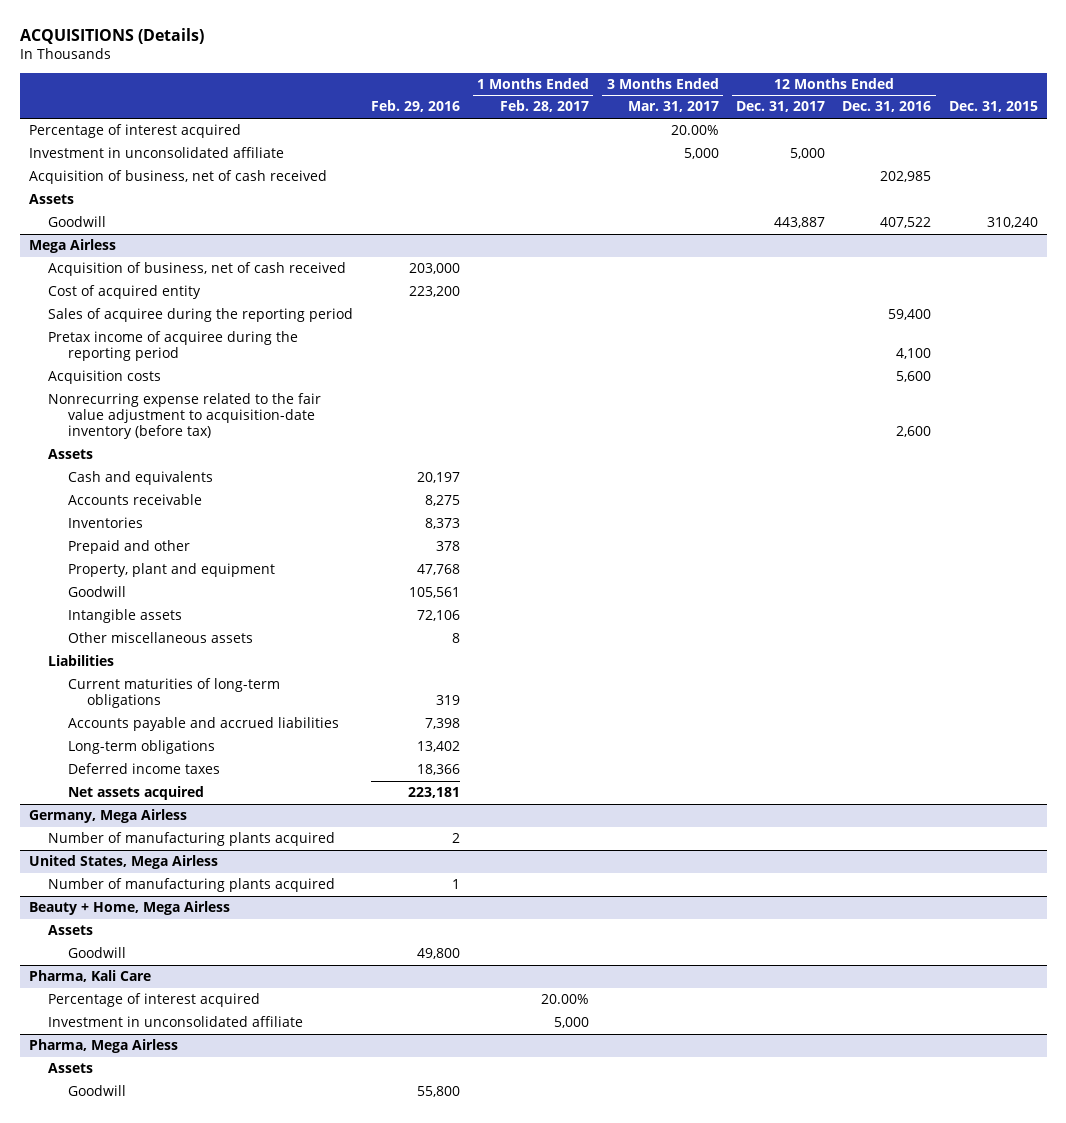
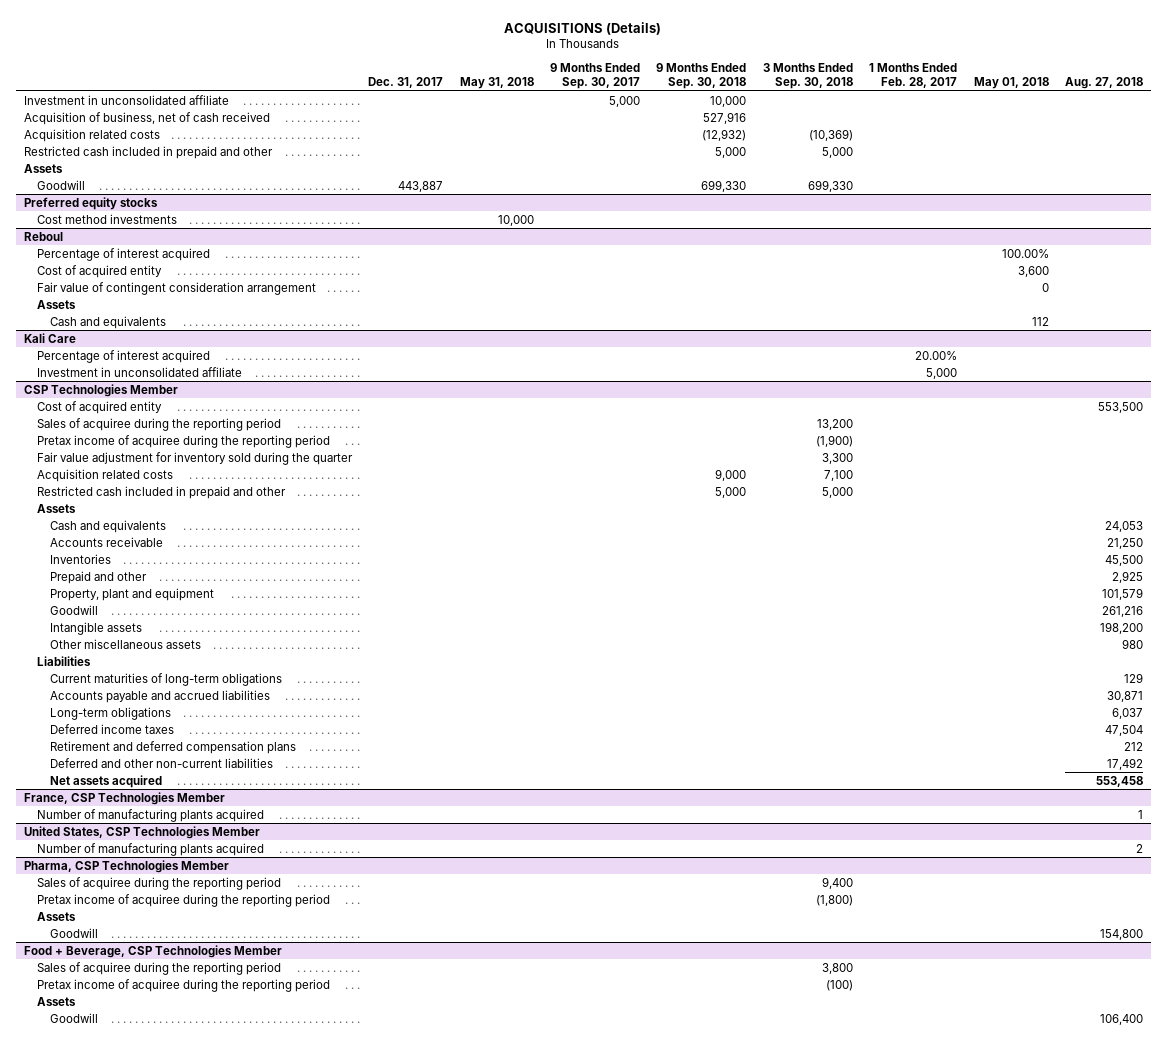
- | Feb. 29, 2016 | 1 Months Ended Feb. 28, 2017 | 3 Months Ended Mar. 31, 2017 | 12 Months Ended Dec. 31, 2017 | 12 Months Ended Dec. 31, 2016 | Dec. 31, 2015
+ | Dec. 31, 2017 | May 31, 2018 | 9 Months Ended Sep. 30, 2017 | 9 Months Ended Sep. 30, 2018 | 3 Months Ended Sep. 30, 2018 | 1 Months Ended Feb. 28, 2017 | May 01, 2018 | Aug. 27, 2018
- Percentage of interest acquired | | | 20.00% | | |
+ Acquisition related costs | | | | (12,932) | (10,369) | | |
+ Restricted cash included in prepaid and other | | | | 5,000 | 5,000 | | |
- Mega Airless
- Acquisition of business, net of cash received | 203,000 | | | | |
- Cost of acquired entity | 223,200 | | | | |
- Sales of acquiree during the reporting period | | | | | 59,400 |
- Pretax income of acquiree during the reporting period | | | | | 4,100 |
- Acquisition costs | | | | | 5,600 |
- Nonrecurring expense related to the fair value adjustment to acquisition-date inventory (before tax) | | | | | 2,600 |
- Assets
- Cash and equivalents | 20,197 | | | | |
- Accounts receivable | 8,275 | | | | |
- Inventories | 8,373 | | | | |
- Prepaid and other | 378 | | | | |
- Property, plant and equipment | 47,768 | | | | |
- Goodwill | 105,561 | | | | |
- Intangible assets | 72,106 | | | | |
- Other miscellaneous assets | 8 | | | | |
- Liabilities
- Current maturities of long-term obligations | 319 | | | | |
- Accounts payable and accrued liabilities | 7,398 | | | | |
- Long-term obligations | 13,402 | | | | |
- Deferred income taxes | 18,366 | | | | |
- Net assets acquired | 223,181 | | | | |
- Germany, Mega Airless
- Number of manufacturing plants acquired | 2 | | | | |
- United States, Mega Airless
- Number of manufacturing plants acquired | 1 | | | | |
- Beauty + Home, Mega Airless
- Assets
- Goodwill | 49,800 | | | | |
- Pharma, Kali Care
+ Preferred equity stocks
+ Cost method investments | | 10,000 | | | | | |
+ Reboul
+ Percentage of interest acquired | | | | | | | 100.00% |
+ Cost of acquired entity | | | | | | | 3,600 |
+ Fair value of contingent consideration arrangement | | | | | | | 0 |
+ Assets
+ Cash and equivalents | | | | | | | 112 |
+ Kali Care
- Pharma, Mega Airless
- Assets
- Goodwill | 55,800 | | | | |
+ CSP Technologies Member
+ Cost of acquired entity | | | | | | | | 553,500
+ Sales of acquiree during the reporting period | | | | | 13,200 | | |
+ Pretax income of acquiree during the reporting period | | | | | (1,900) | | |
+ Fair value adjustment for inventory sold during the quarter | | | | | 3,300 | | |
+ Acquisition related costs | | | | 9,000 | 7,100 | | |
+ Restricted cash included in prepaid and other | | | | 5,000 | 5,000 | | |
+ Assets
+ Cash and equivalents | | | | | | | | 24,053
+ Accounts receivable | | | | | | | | 21,250
+ Inventories | | | | | | | | 45,500
+ Prepaid and other | | | | | | | | 2,925
+ Property, plant and equipment | | | | | | | | 101,579
+ Goodwill | | | | | | | | 261,216
+ Intangible assets | | | | | | | | 198,200
+ Other miscellaneous assets | | | | | | | | 980
+ Liabilities
+ Current maturities of long-term obligations | | | | | | | | 129
+ Accounts payable and accrued liabilities | | | | | | | | 30,871
+ Long-term obligations | | | | | | | | 6,037
+ Deferred income taxes | | | | | | | | 47,504
+ Retirement and deferred compensation plans | | | | | | | | 212
+ Deferred and other non-current liabilities | | | | | | | | 17,492
+ Net assets acquired | | | | | | | | 553,458
+ France, CSP Technologies Member
+ Number of manufacturing plants acquired | | | | | | | | 1
+ United States, CSP Technologies Member
+ Number of manufacturing plants acquired | | | | | | | | 2
+ Pharma, CSP Technologies Member
+ Sales of acquiree during the reporting period | | | | | 9,400 | | |
+ Pretax income of acquiree during the reporting period | | | | | (1,800) | | |
+ Assets
+ Goodwill | | | | | | | | 154,800
+ Food + Beverage, CSP Technologies Member
+ Sales of acquiree during the reporting period | | | | | 3,800 | | |
+ Pretax income of acquiree during the reporting period | | | | | (100) | | |
+ Assets
+ Goodwill | | | | | | | | 106,400

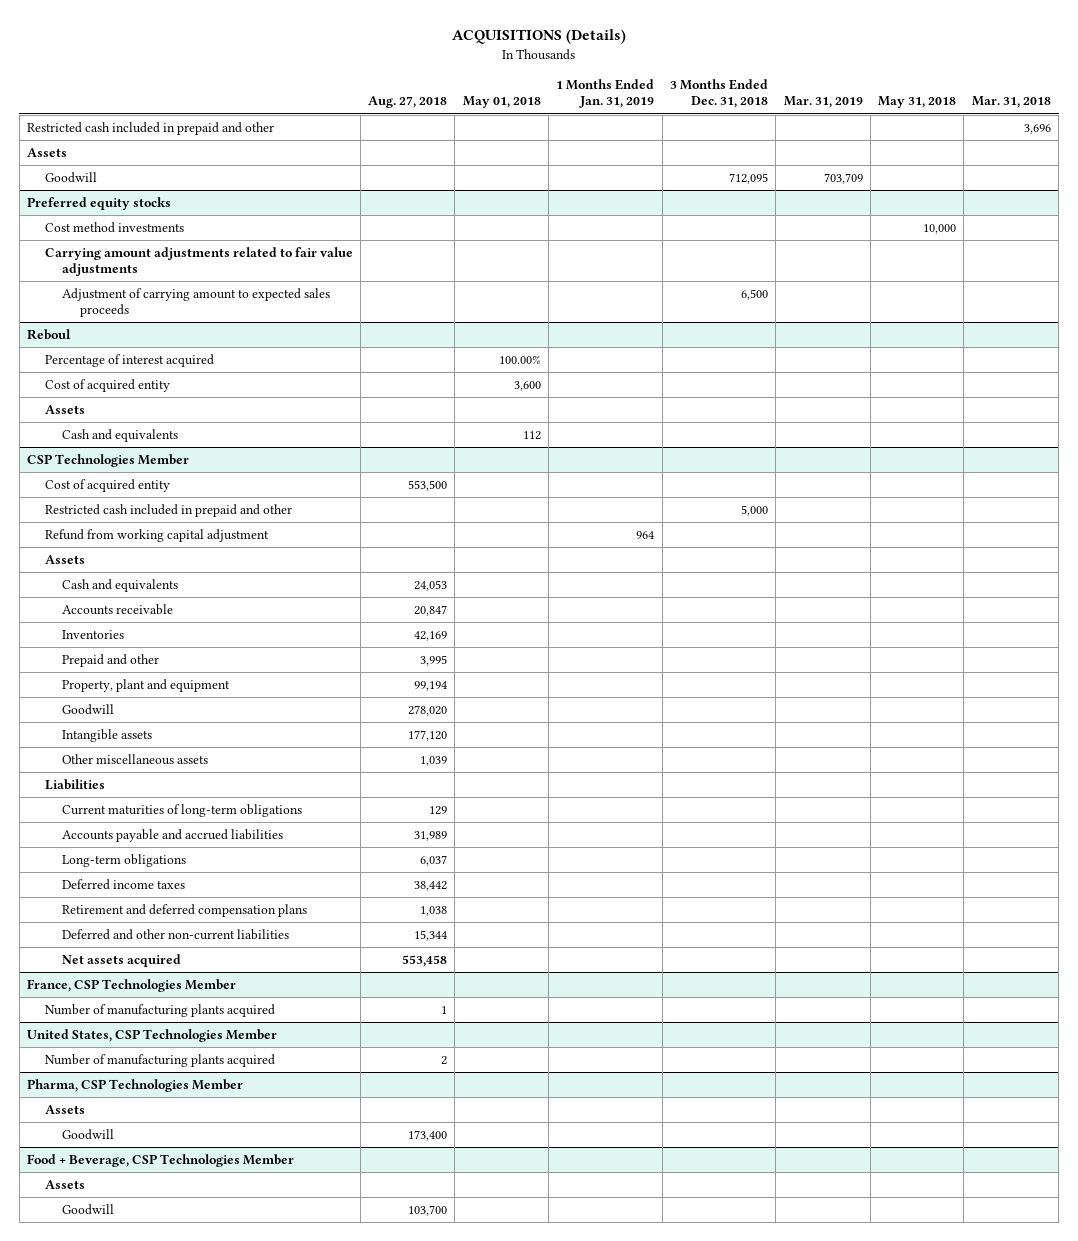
- | Dec. 31, 2017 | May 31, 2018 | 9 Months Ended Sep. 30, 2017 | 9 Months Ended Sep. 30, 2018 | 3 Months Ended Sep. 30, 2018 | 1 Months Ended Feb. 28, 2017 | May 01, 2018 | Aug. 27, 2018
+ | Aug. 27, 2018 | May 01, 2018 | 1 Months Ended Jan. 31, 2019 | 3 Months Ended Dec. 31, 2018 | Mar. 31, 2019 | May 31, 2018 | Mar. 31, 2018
- Investment in unconsolidated affiliate | | | 5,000 | 10,000 | | | |
- Acquisition of business, net of cash received | | | | 527,916 | | | |
- Acquisition related costs | | | | (12,932) | (10,369) | | |
@ Preferred equity stocks
+ Carrying amount adjustments related to fair value adjustments
+ Adjustment of carrying amount to expected sales proceeds | | | | 6,500 | | |
@ Reboul
- Fair value of contingent consideration arrangement | | | | | | | 0 |
- Kali Care
- Percentage of interest acquired | | | | | | 20.00% | |
- Investment in unconsolidated affiliate | | | | | | 5,000 | |
@ CSP Technologies Member
- Sales of acquiree during the reporting period | | | | | 13,200 | | |
- Pretax income of acquiree during the reporting period | | | | | (1,900) | | |
- Fair value adjustment for inventory sold during the quarter | | | | | 3,300 | | |
- Acquisition related costs | | | | 9,000 | 7,100 | | |
+ Refund from working capital adjustment | | | 964 | | | |
- Accounts receivable | | | | | | | | 21,250
- Inventories | | | | | | | | 45,500
- Prepaid and other | | | | | | | | 2,925
- Property, plant and equipment | | | | | | | | 101,579
- Goodwill | | | | | | | | 261,216
- Intangible assets | | | | | | | | 198,200
- Other miscellaneous assets | | | | | | | | 980
+ Accounts receivable | 20,847 | | | | | |
+ Inventories | 42,169 | | | | | |
+ Prepaid and other | 3,995 | | | | | |
+ Property, plant and equipment | 99,194 | | | | | |
+ Goodwill | 278,020 | | | | | |
+ Intangible assets | 177,120 | | | | | |
+ Other miscellaneous assets | 1,039 | | | | | |
- Accounts payable and accrued liabilities | | | | | | | | 30,871
+ Accounts payable and accrued liabilities | 31,989 | | | | | |
- Deferred income taxes | | | | | | | | 47,504
- Retirement and deferred compensation plans | | | | | | | | 212
- Deferred and other non-current liabilities | | | | | | | | 17,492
+ Deferred income taxes | 38,442 | | | | | |
+ Retirement and deferred compensation plans | 1,038 | | | | | |
+ Deferred and other non-current liabilities | 15,344 | | | | | |
@ Pharma, CSP Technologies Member
- Sales of acquiree during the reporting period | | | | | 9,400 | | |
- Pretax income of acquiree during the reporting period | | | | | (1,800) | | |
- Goodwill | | | | | | | | 154,800
+ Goodwill | 173,400 | | | | | |
@ Food + Beverage, CSP Technologies Member
- Sales of acquiree during the reporting period | | | | | 3,800 | | |
- Pretax income of acquiree during the reporting period | | | | | (100) | | |
- Goodwill | | | | | | | | 106,400
+ Goodwill | 103,700 | | | | | |

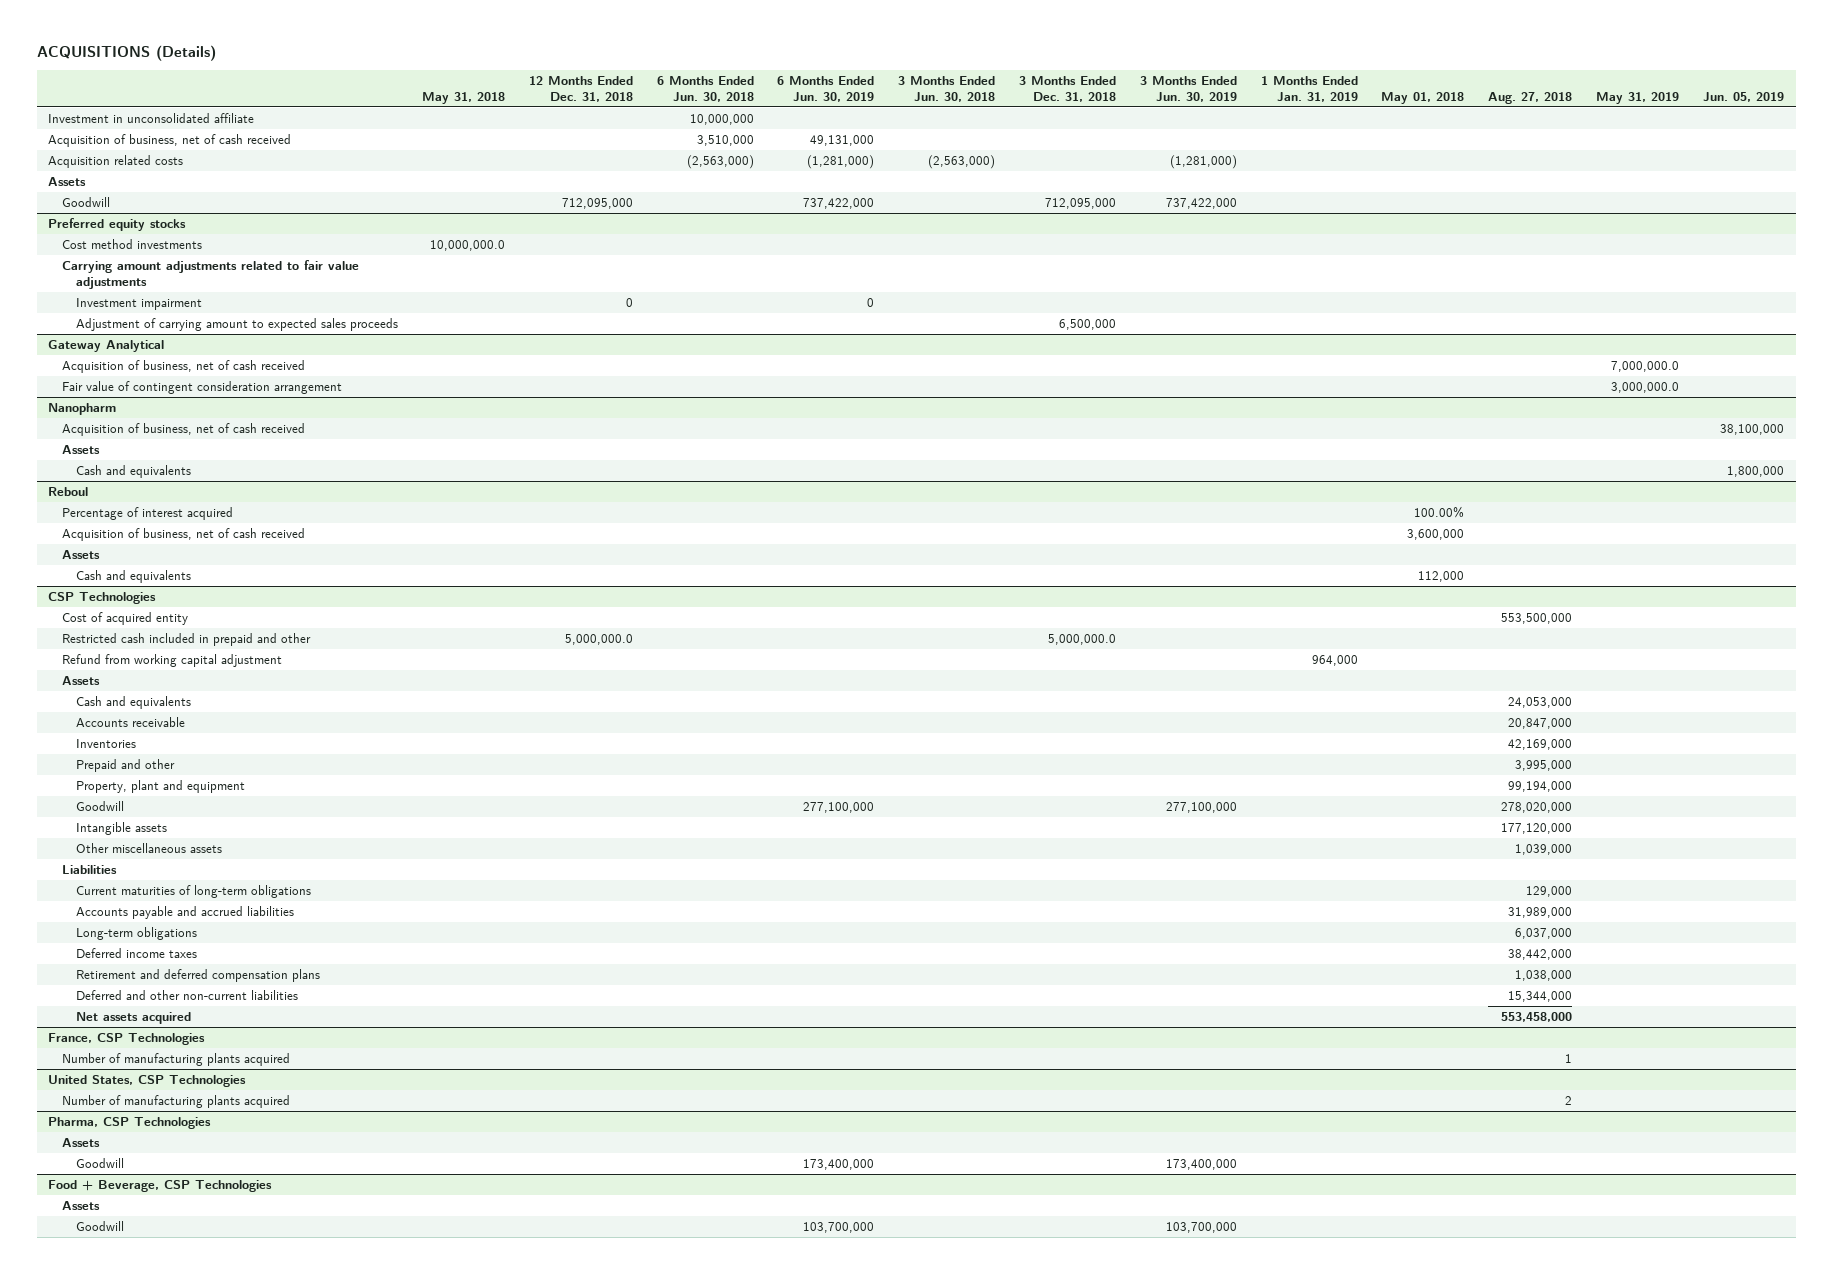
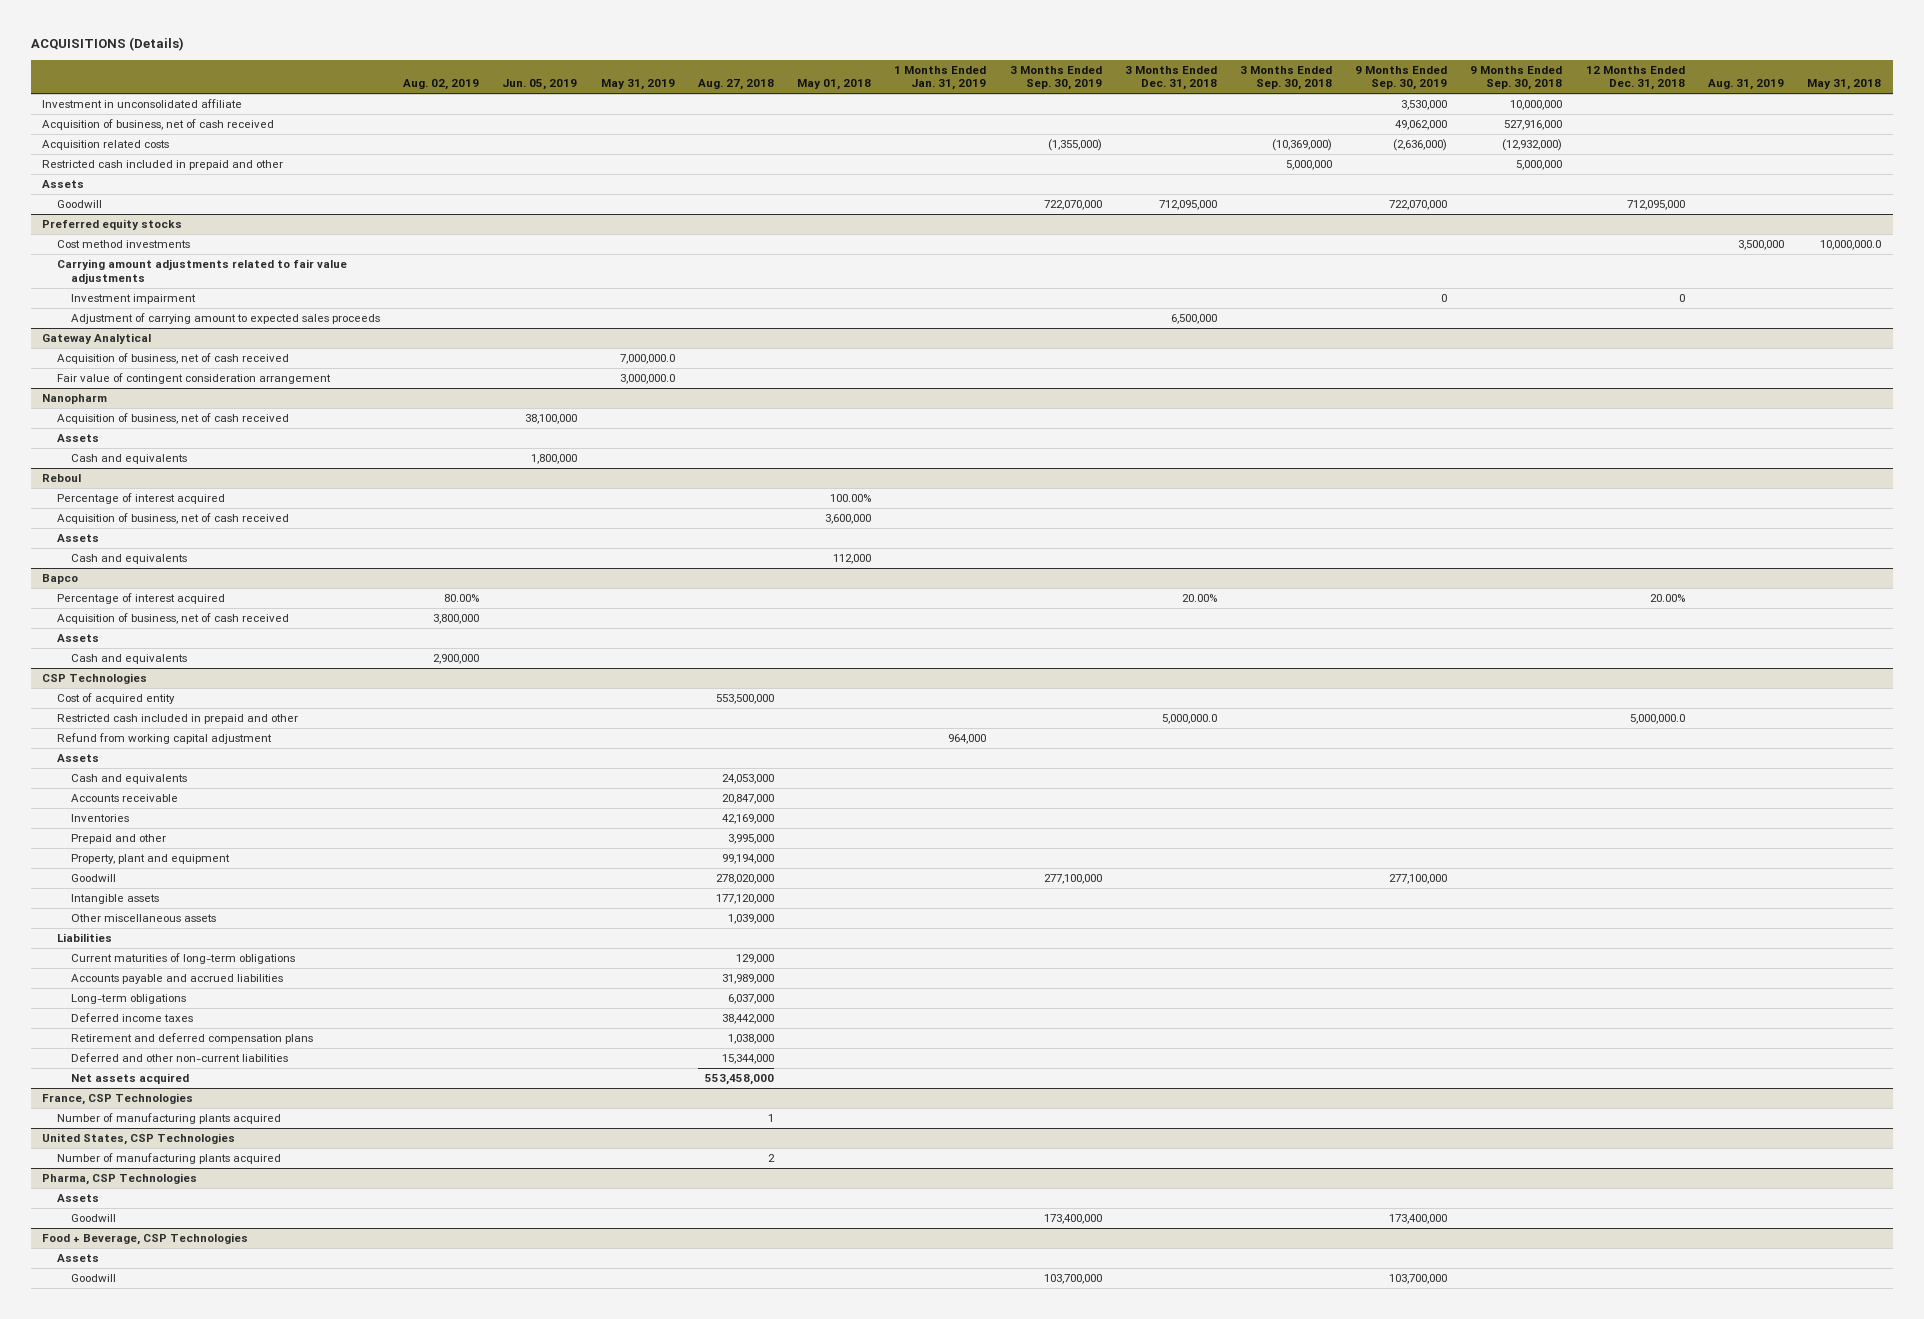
- | May 31, 2018 | 12 Months Ended Dec. 31, 2018 | 6 Months Ended Jun. 30, 2018 | 6 Months Ended Jun. 30, 2019 | 3 Months Ended Jun. 30, 2018 | 3 Months Ended Dec. 31, 2018 | 3 Months Ended Jun. 30, 2019 | 1 Months Ended Jan. 31, 2019 | May 01, 2018 | Aug. 27, 2018 | May 31, 2019 | Jun. 05, 2019
+ | Aug. 02, 2019 | Jun. 05, 2019 | May 31, 2019 | Aug. 27, 2018 | May 01, 2018 | 1 Months Ended Jan. 31, 2019 | 3 Months Ended Sep. 30, 2019 | 3 Months Ended Dec. 31, 2018 | 3 Months Ended Sep. 30, 2018 | 9 Months Ended Sep. 30, 2019 | 9 Months Ended Sep. 30, 2018 | 12 Months Ended Dec. 31, 2018 | Aug. 31, 2019 | May 31, 2018
+ Restricted cash included in prepaid and other | | | | | | | | | 5,000,000 | | 5,000,000 | | |
+ Bapco
+ Percentage of interest acquired | 80.00% | | | | | | | 20.00% | | | | 20.00% | |
+ Acquisition of business, net of cash received | 3,800,000 | | | | | | | | | | | | |
+ Assets
+ Cash and equivalents | 2,900,000 | | | | | | | | | | | | |

